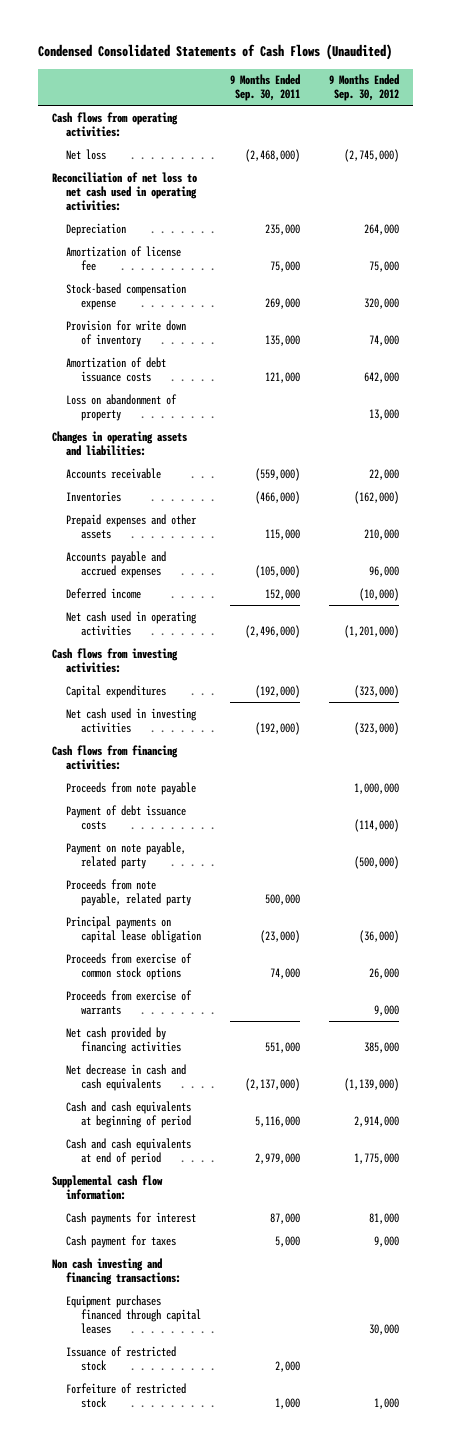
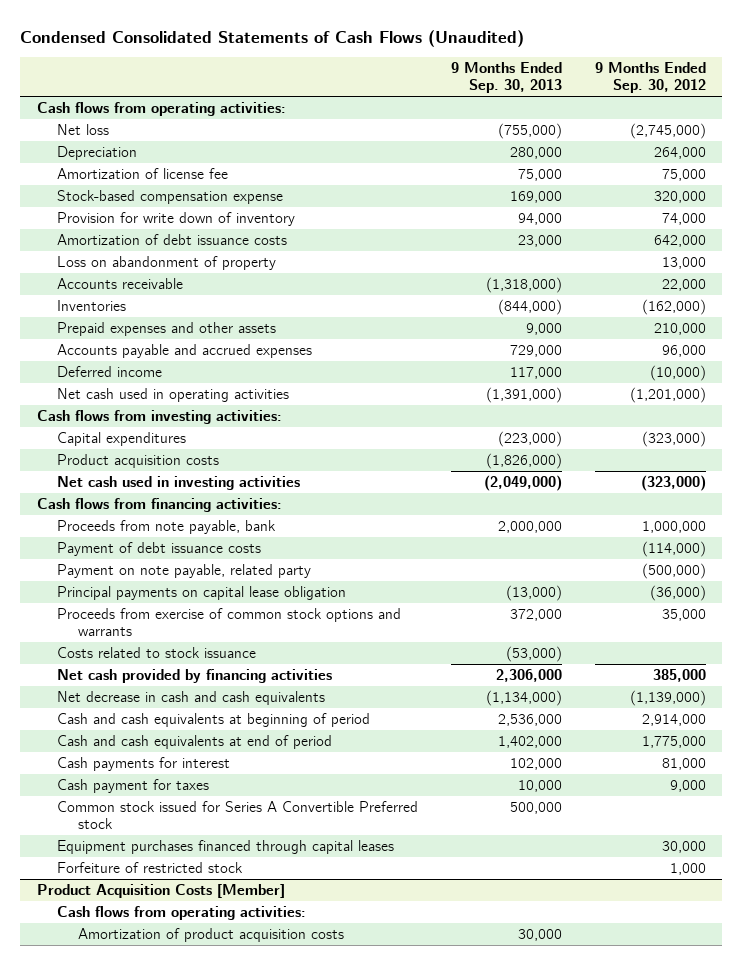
- | 9 Months Ended Sep. 30, 2011 | 9 Months Ended Sep. 30, 2012
+ | 9 Months Ended Sep. 30, 2013 | 9 Months Ended Sep. 30, 2012
- Reconciliation of net loss to net cash used in operating activities:
- Changes in operating assets and liabilities:
+ Product acquisition costs | (1,826,000) |
- Proceeds from note payable | | 1,000,000
+ Proceeds from note payable, bank | 2,000,000 | 1,000,000
- Proceeds from note payable, related party | 500,000 |
- Proceeds from exercise of common stock options | 74,000 | 26,000
- Proceeds from exercise of warrants | | 9,000
+ Proceeds from exercise of common stock options and warrants | 372,000 | 35,000
+ Costs related to stock issuance | (53,000) |
- Supplemental cash flow information:
- Non cash investing and financing transactions:
+ Common stock issued for Series A Convertible Preferred stock | 500,000 |
- Issuance of restricted stock | 2,000 |
+ Product Acquisition Costs [Member]
+ Cash flows from operating activities:
+ Amortization of product acquisition costs | 30,000 |

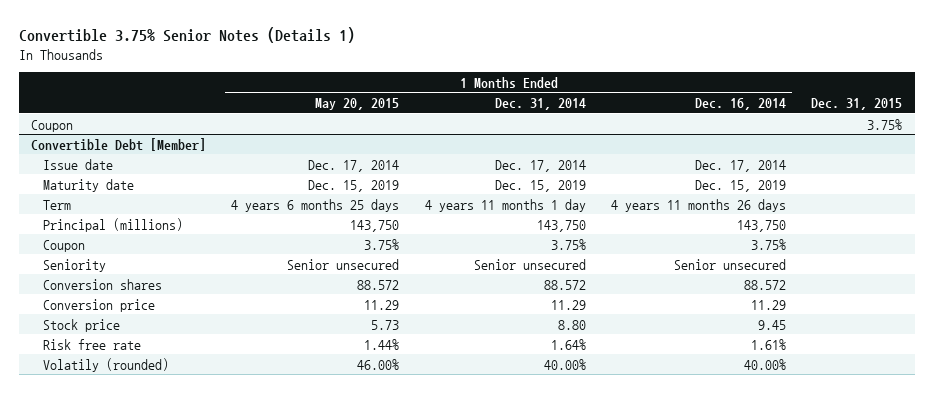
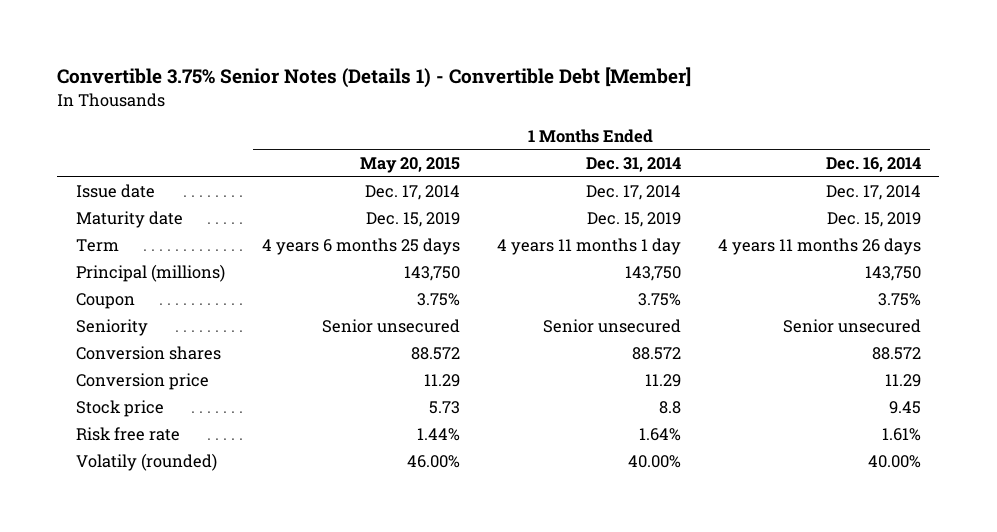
- Convertible 3.75% Senior Notes (Details 1)
+ Convertible 3.75% Senior Notes (Details 1) - Convertible Debt [Member]
- | 1 Months Ended May 20, 2015 | 1 Months Ended Dec. 31, 2014 | 1 Months Ended Dec. 16, 2014 | Dec. 31, 2015
+ | 1 Months Ended May 20, 2015 | 1 Months Ended Dec. 31, 2014 | 1 Months Ended Dec. 16, 2014
- Coupon | | | | 3.75%
- Convertible Debt [Member]
- Stock price | 5.73 | 8.80 | 9.45 |
+ Stock price | 5.73 | 8.8 | 9.45

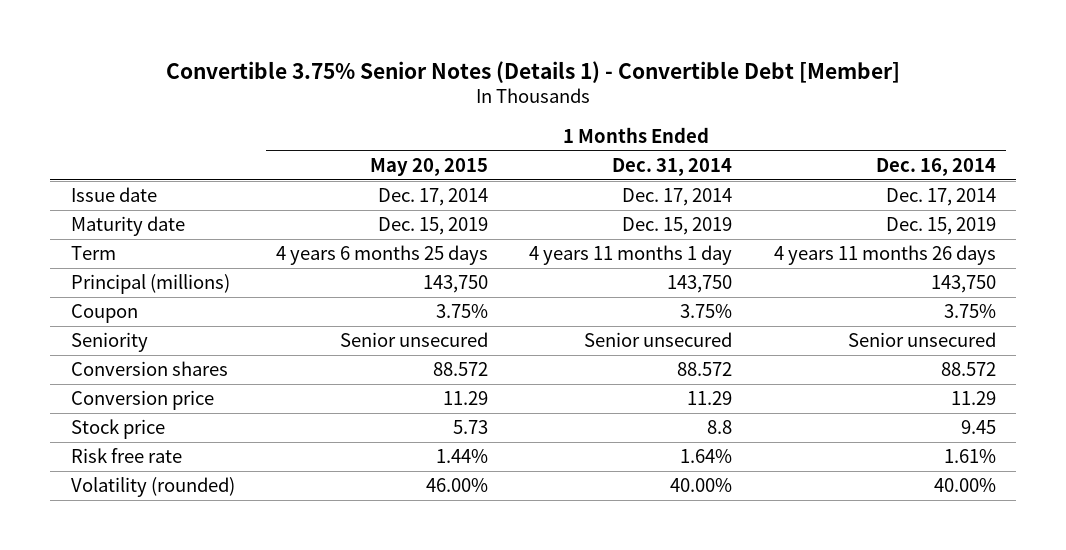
- Volatily (rounded) | 46.00% | 40.00% | 40.00%
+ Volatility (rounded) | 46.00% | 40.00% | 40.00%

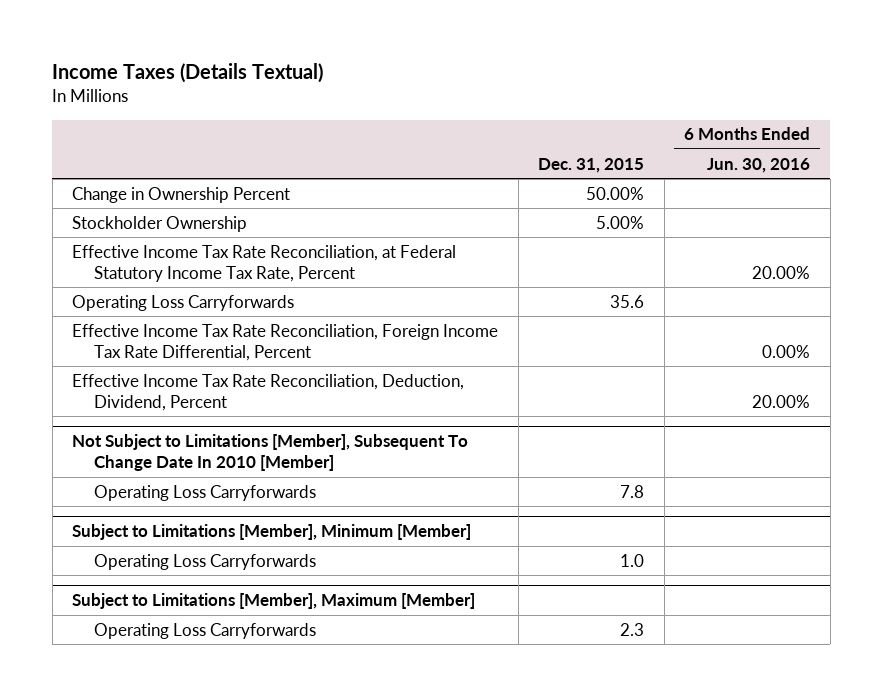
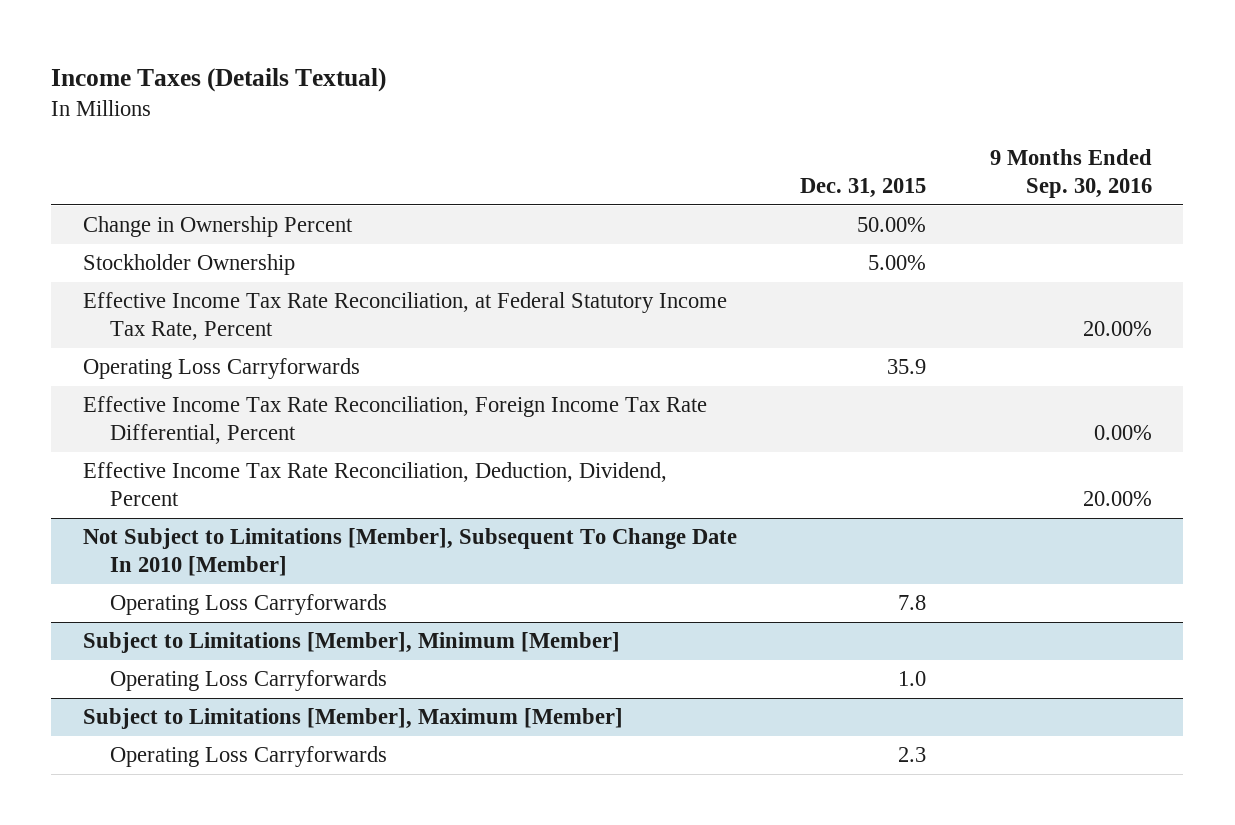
- | Dec. 31, 2015 | 6 Months Ended Jun. 30, 2016
+ | Dec. 31, 2015 | 9 Months Ended Sep. 30, 2016
- Operating Loss Carryforwards | 35.6 |
+ Operating Loss Carryforwards | 35.9 |

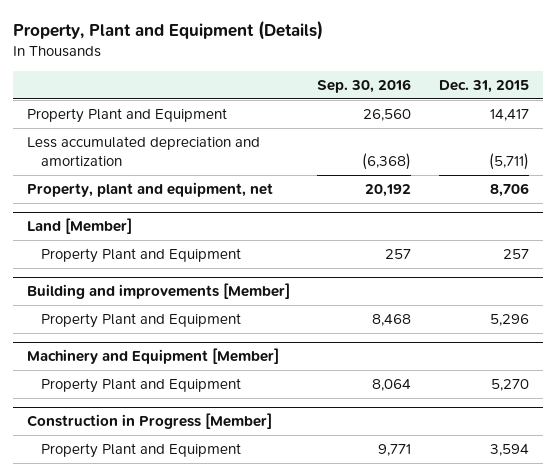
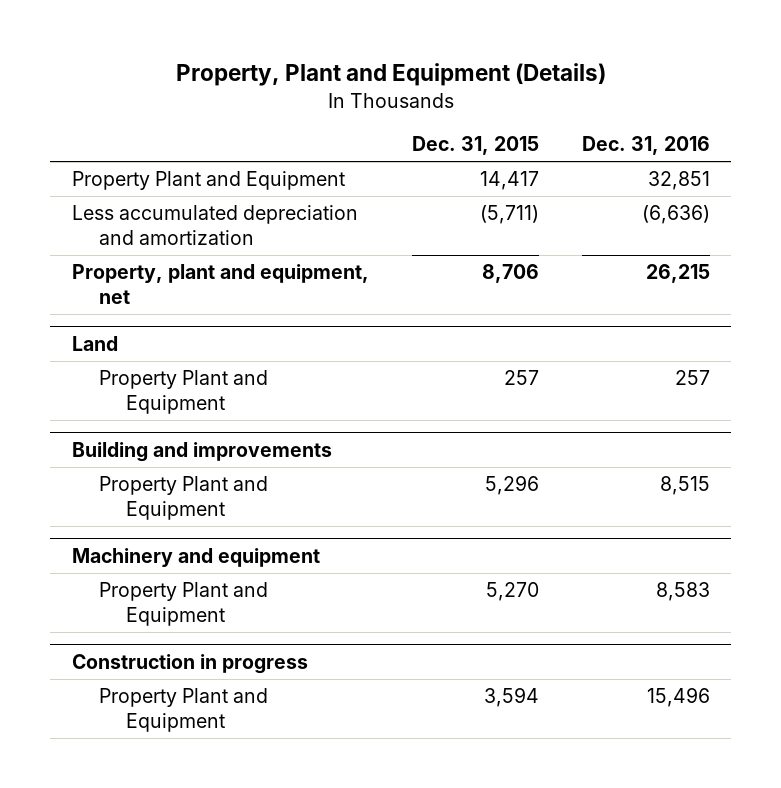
- | Sep. 30, 2016 | Dec. 31, 2015
+ | Dec. 31, 2015 | Dec. 31, 2016
- Land [Member]
+ Land
- Building and improvements [Member]
+ Building and improvements
- Machinery and Equipment [Member]
+ Machinery and equipment
- Construction in Progress [Member]
+ Construction in progress

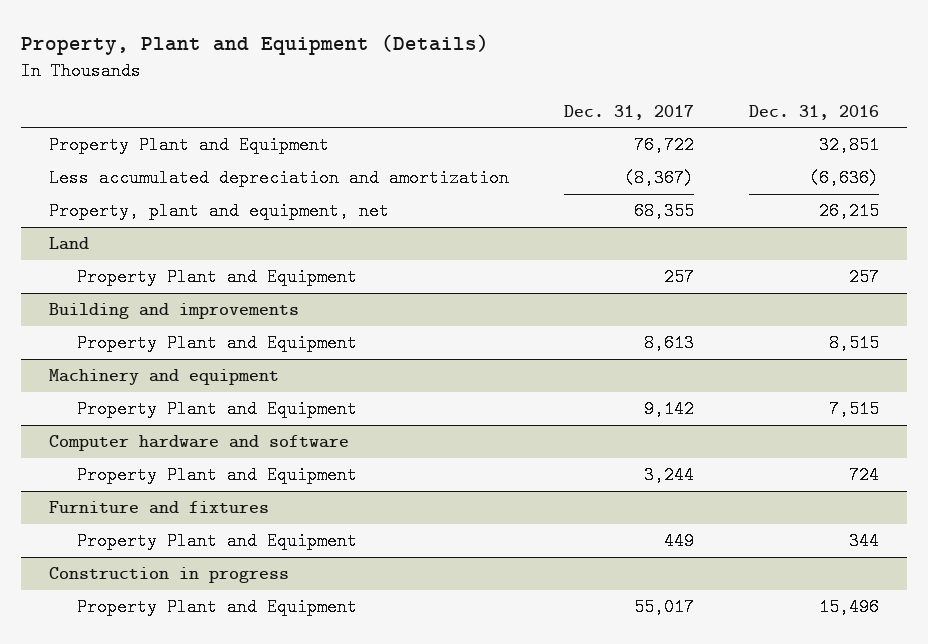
- | Dec. 31, 2015 | Dec. 31, 2016
+ | Dec. 31, 2017 | Dec. 31, 2016
@ Machinery and equipment
- Property Plant and Equipment | 5,270 | 8,583
+ Property Plant and Equipment | 9,142 | 7,515
+ Computer hardware and software
+ Property Plant and Equipment | 3,244 | 724
+ Furniture and fixtures
+ Property Plant and Equipment | 449 | 344

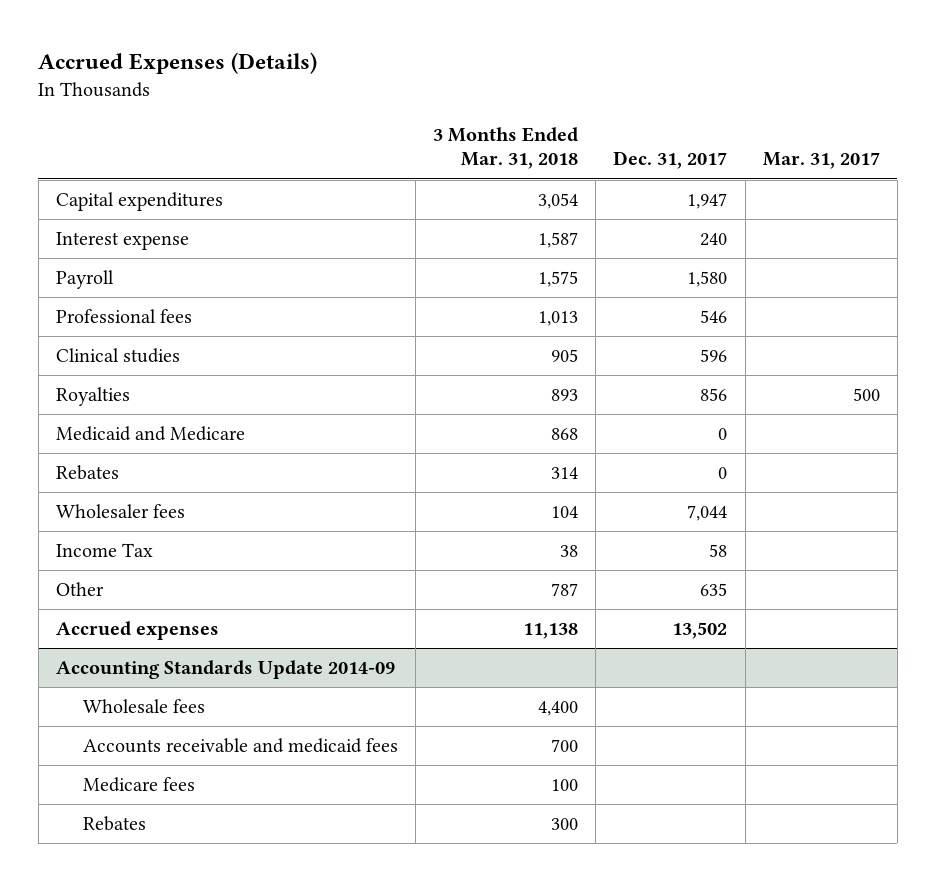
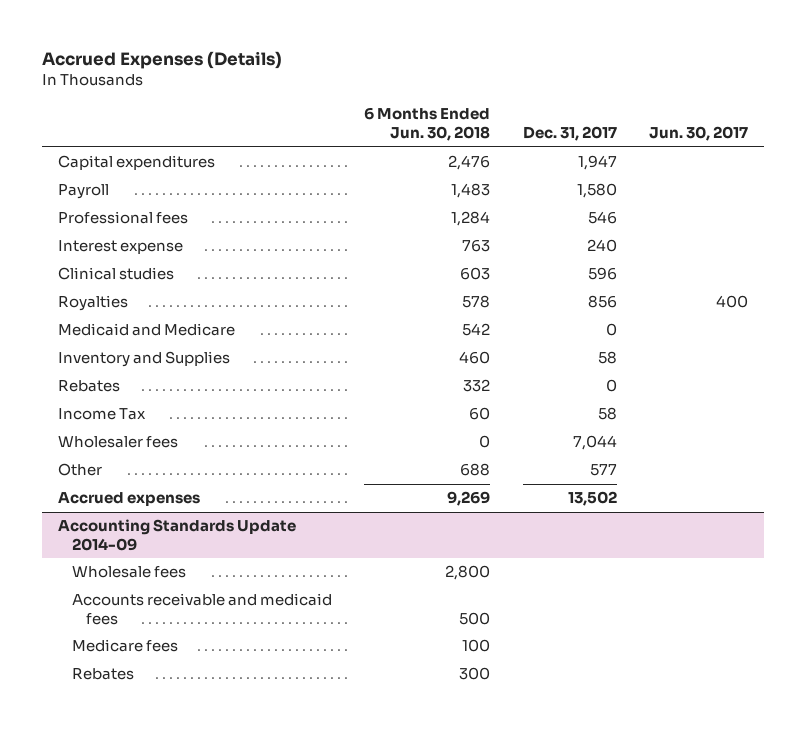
- | 3 Months Ended Mar. 31, 2018 | Dec. 31, 2017 | Mar. 31, 2017
+ | 6 Months Ended Jun. 30, 2018 | Dec. 31, 2017 | Jun. 30, 2017
moved down: Interest expense | 763 | 240 |
+ Inventory and Supplies | 460 | 58 |
- Other | 787 | 635 |
moved down: Wholesaler fees | 0 | 7,044 |
+ Other | 688 | 577 |

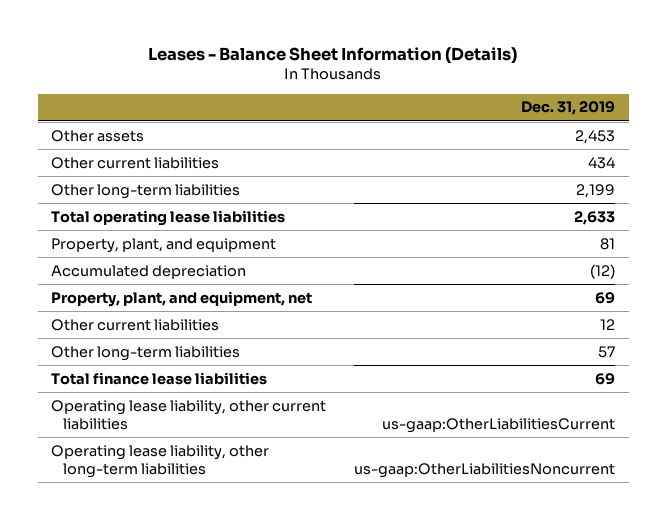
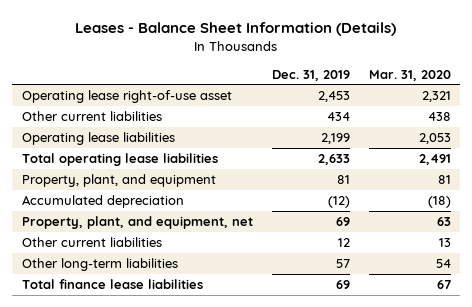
- | Dec. 31, 2019
+ | Dec. 31, 2019 | Mar. 31, 2020
- Other assets | 2,453
+ Operating lease right-of-use asset | 2,453 | 2,321
- Other long-term liabilities | 2,199
+ Operating lease liabilities | 2,199 | 2,053
- Operating lease liability, other current liabilities | us-gaap:OtherLiabilitiesCurrent
- Operating lease liability, other long-term liabilities | us-gaap:OtherLiabilitiesNoncurrent

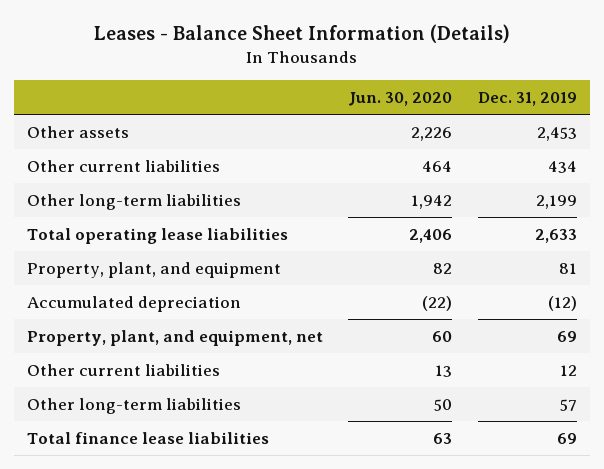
- | Dec. 31, 2019 | Mar. 31, 2020
+ | Jun. 30, 2020 | Dec. 31, 2019
- Operating lease right-of-use asset | 2,453 | 2,321
+ Other assets | 2,226 | 2,453
- Operating lease liabilities | 2,199 | 2,053
+ Other long-term liabilities | 1,942 | 2,199

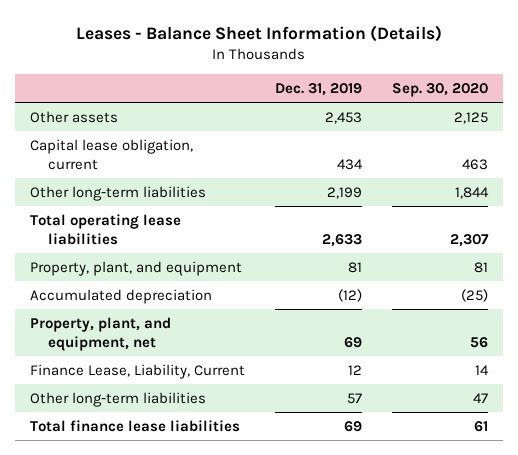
- | Jun. 30, 2020 | Dec. 31, 2019
+ | Dec. 31, 2019 | Sep. 30, 2020
- Other current liabilities | 464 | 434
+ Capital lease obligation, current | 434 | 463
- Other current liabilities | 13 | 12
+ Finance Lease, Liability, Current | 12 | 14

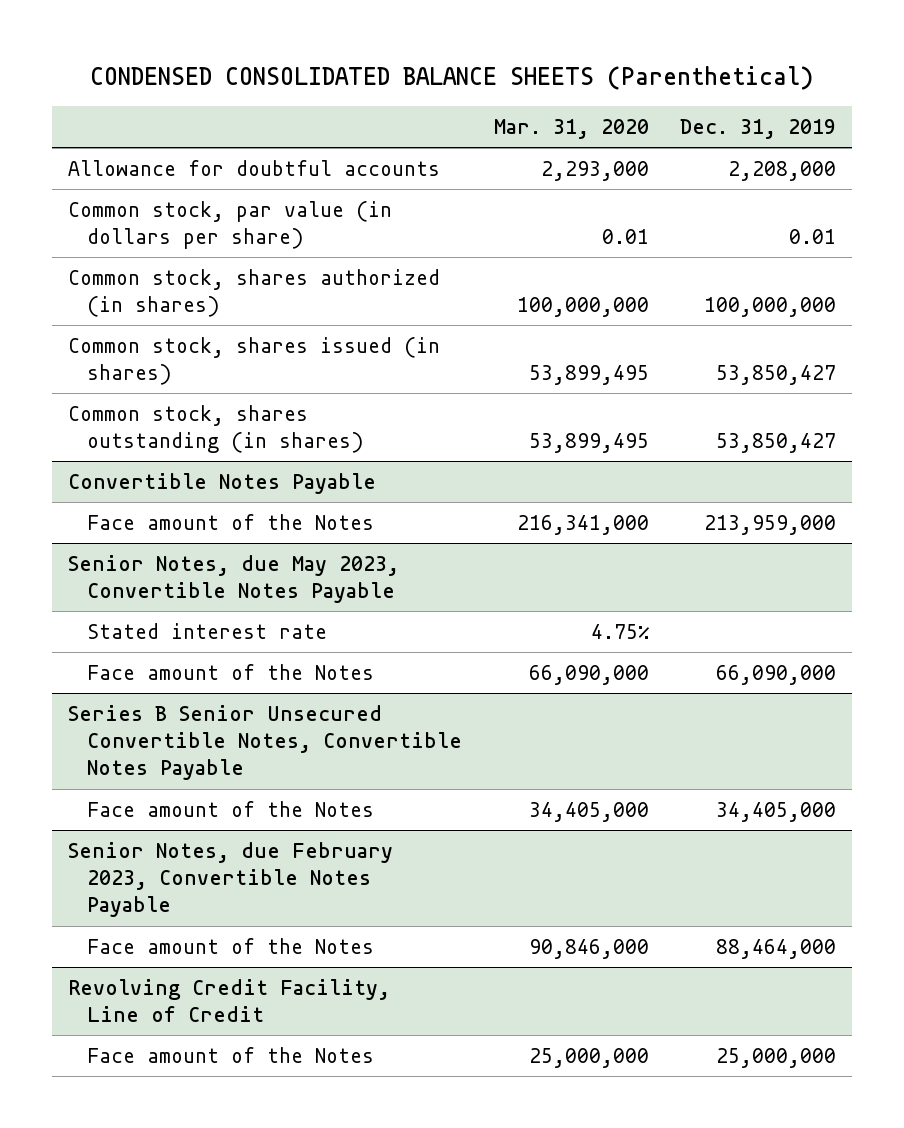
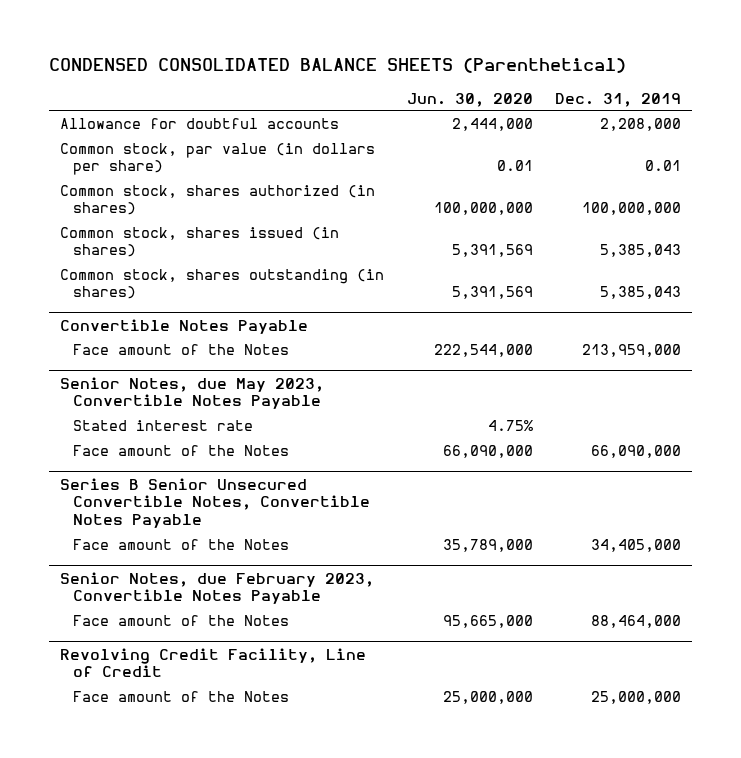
- | Mar. 31, 2020 | Dec. 31, 2019
+ | Jun. 30, 2020 | Dec. 31, 2019
- Common stock, shares issued (in shares) | 53,899,495 | 53,850,427
- Common stock, shares outstanding (in shares) | 53,899,495 | 53,850,427
+ Common stock, shares issued (in shares) | 5,391,569 | 5,385,043
+ Common stock, shares outstanding (in shares) | 5,391,569 | 5,385,043

